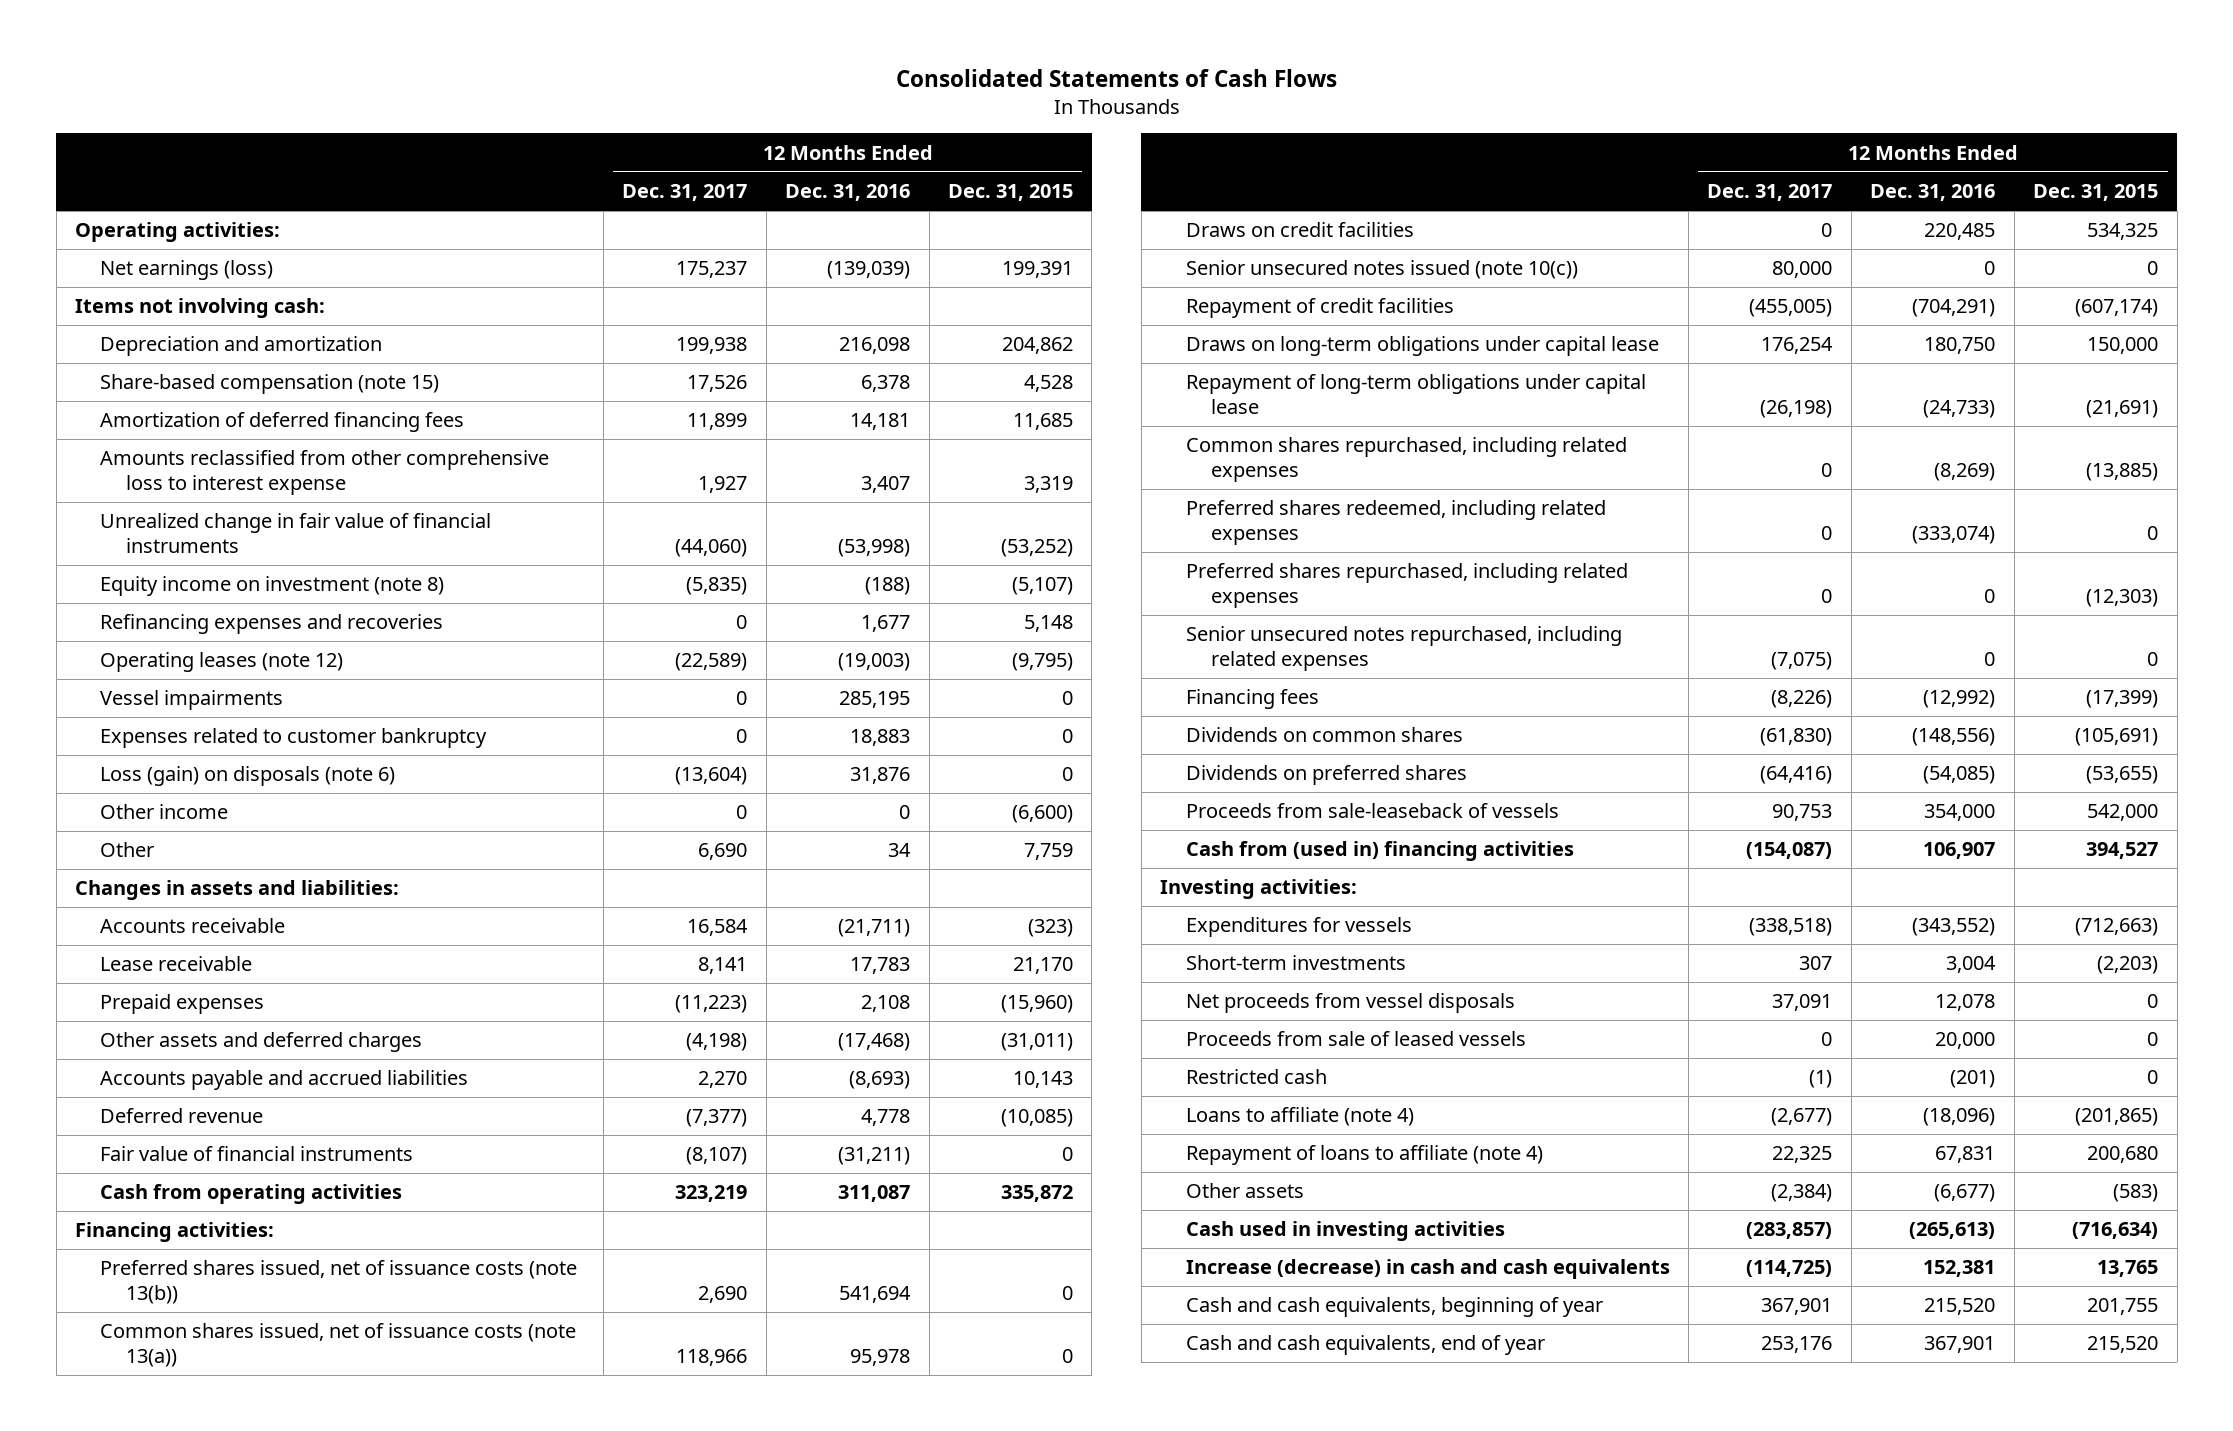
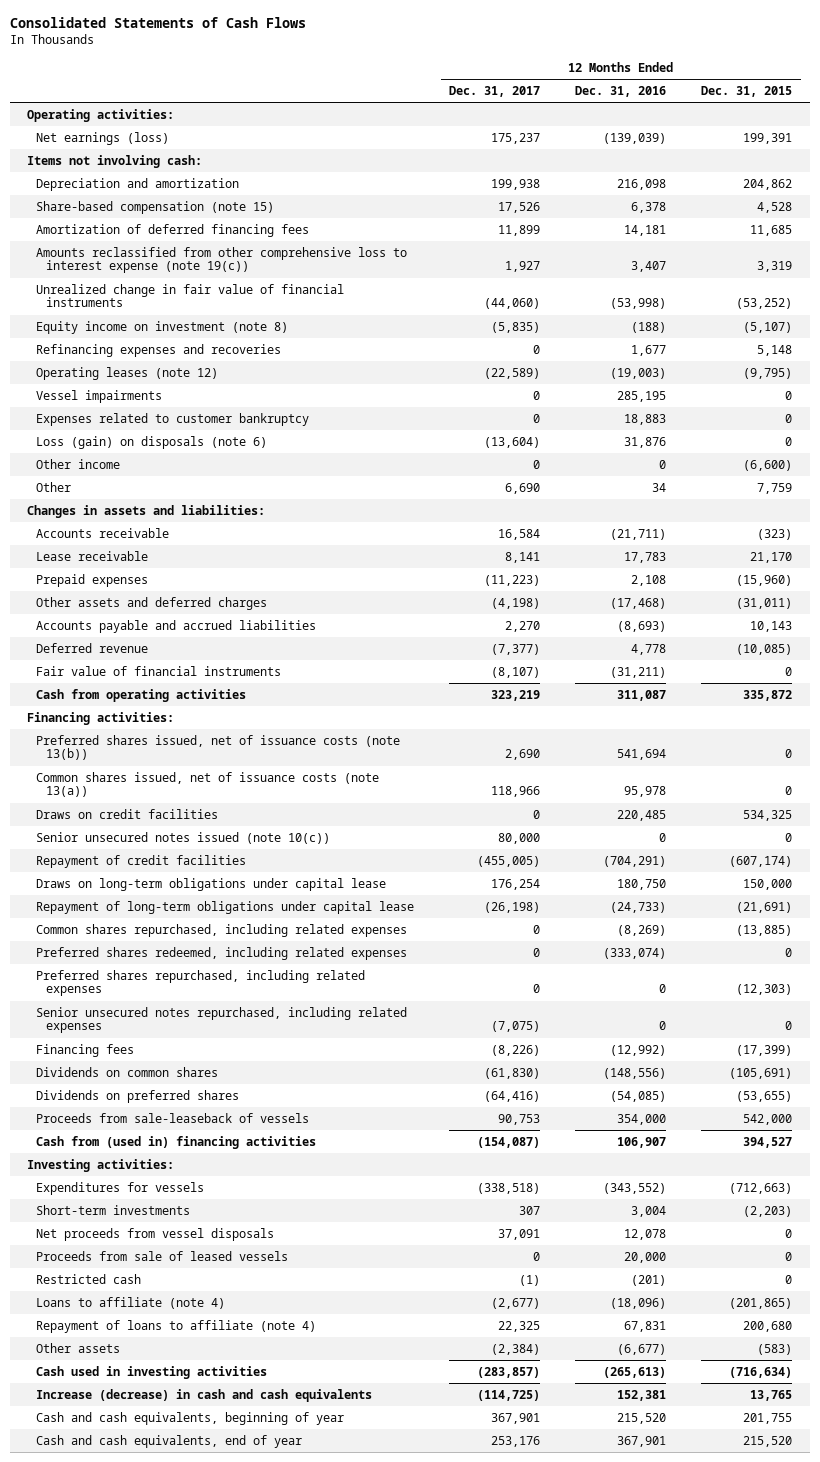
- Amounts reclassified from other comprehensive loss to interest expense | 1,927 | 3,407 | 3,319
+ Amounts reclassified from other comprehensive loss to interest expense (note 19(c)) | 1,927 | 3,407 | 3,319

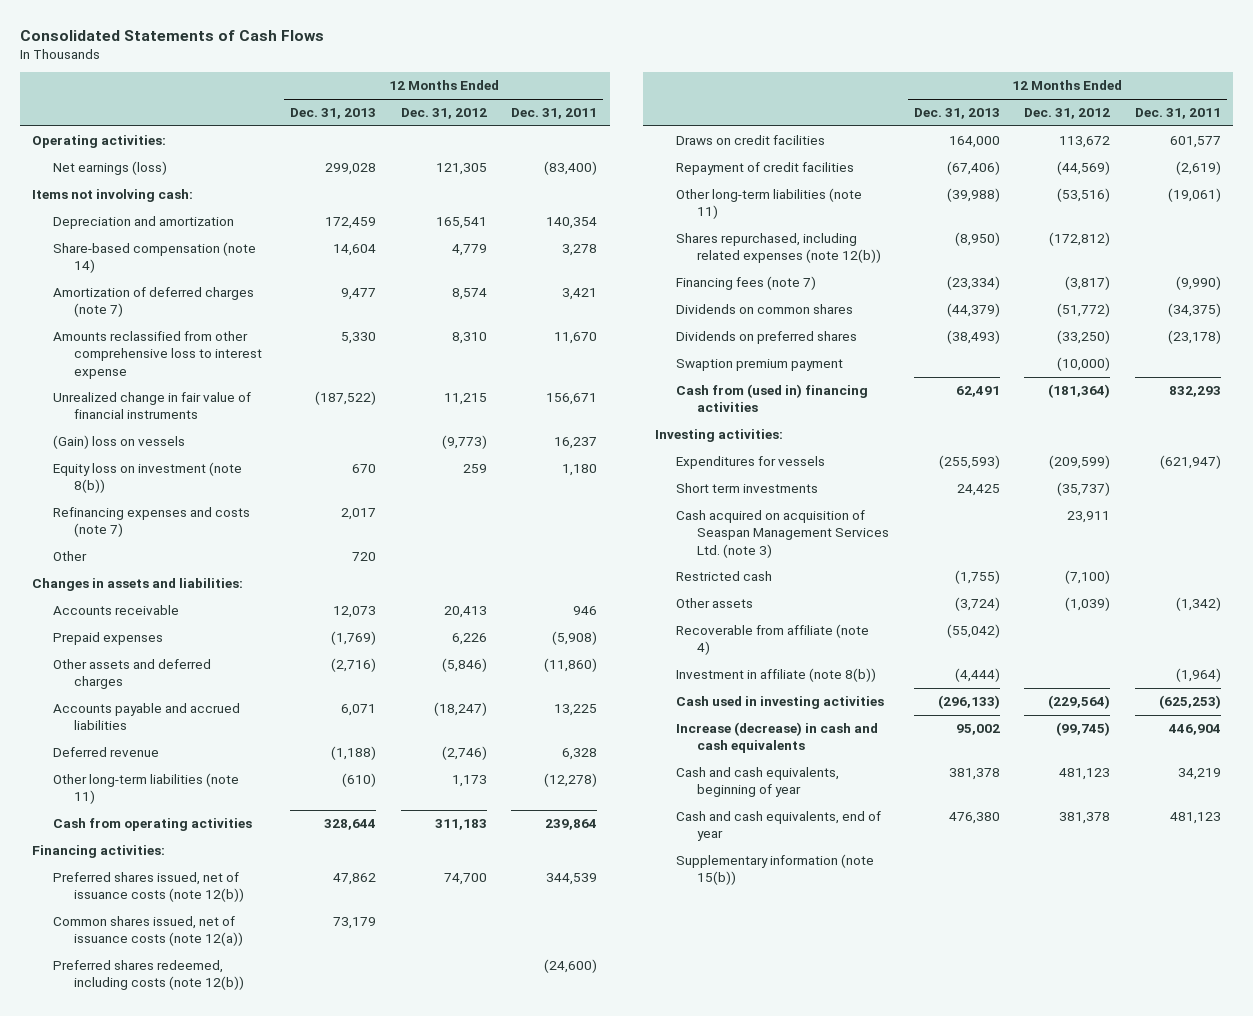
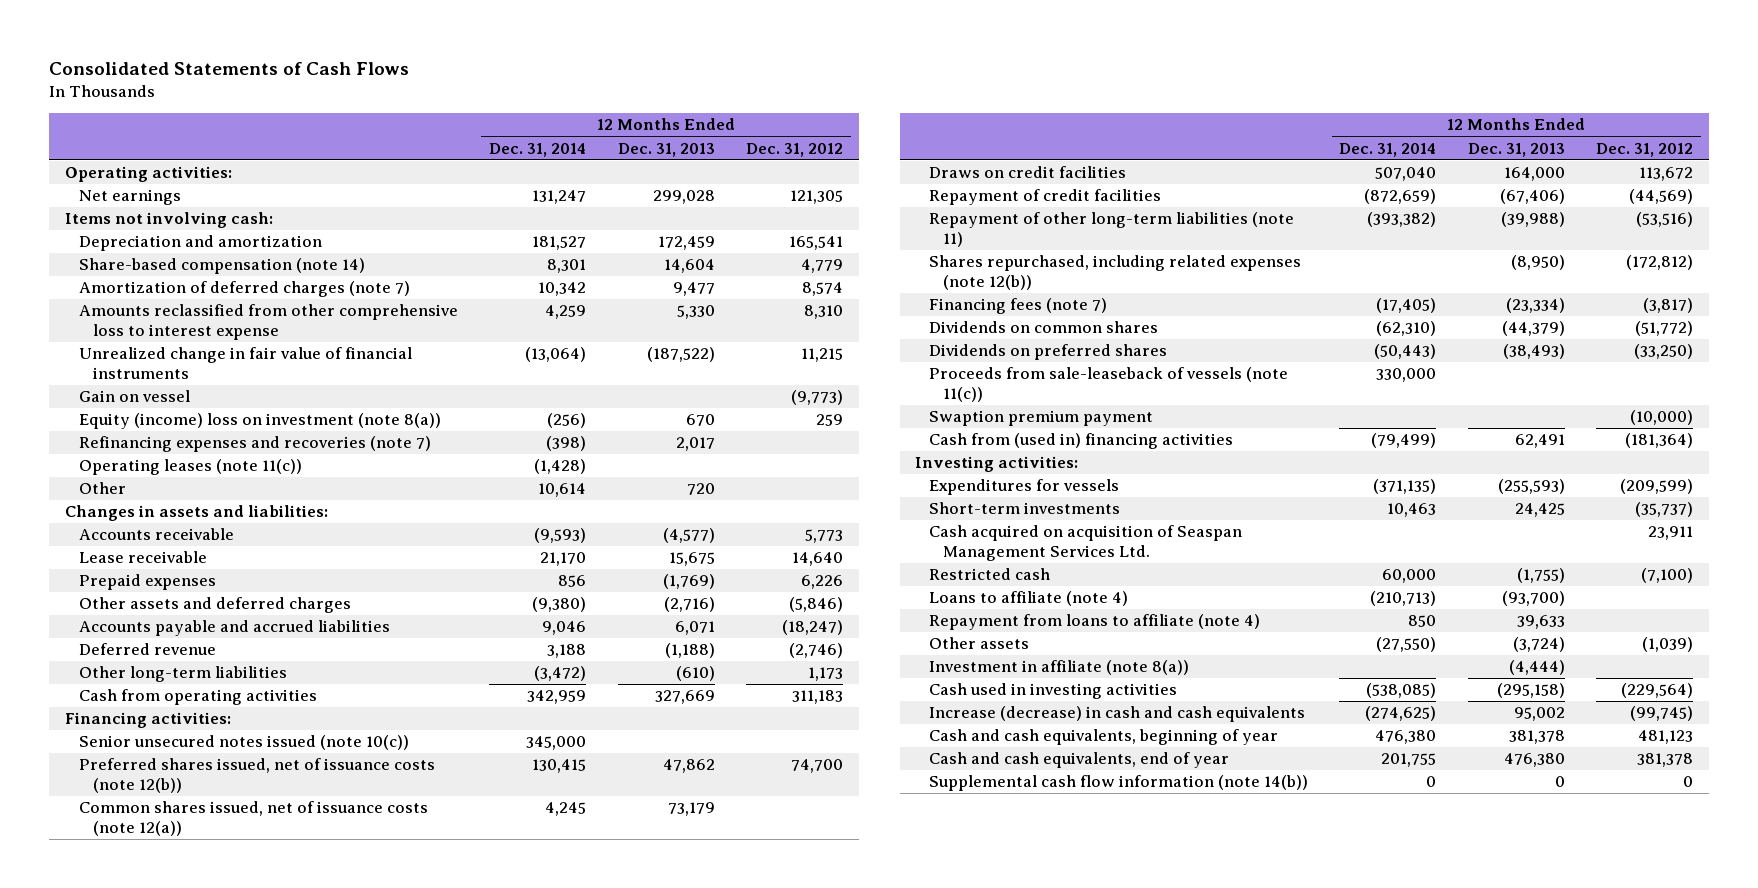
- | 12 Months Ended Dec. 31, 2013 | 12 Months Ended Dec. 31, 2012 | 12 Months Ended Dec. 31, 2011
+ | 12 Months Ended Dec. 31, 2014 | 12 Months Ended Dec. 31, 2013 | 12 Months Ended Dec. 31, 2012
- Net earnings (loss) | 299,028 | 121,305 | (83,400)
+ Net earnings | 131,247 | 299,028 | 121,305
- (Gain) loss on vessels | | (9,773) | 16,237
- Equity loss on investment (note 8(b)) | 670 | 259 | 1,180
- Refinancing expenses and costs (note 7) | 2,017 | |
+ Gain on vessel | | | (9,773)
+ Equity (income) loss on investment (note 8(a)) | (256) | 670 | 259
+ Refinancing expenses and recoveries (note 7) | (398) | 2,017 |
+ Operating leases (note 11(c)) | (1,428) | |
- Accounts receivable | 12,073 | 20,413 | 946
+ Accounts receivable | (9,593) | (4,577) | 5,773
+ Lease receivable | 21,170 | 15,675 | 14,640
- Other long-term liabilities (note 11) | (610) | 1,173 | (12,278)
- Cash from operating activities | 328,644 | 311,183 | 239,864
+ Other long-term liabilities | (3,472) | (610) | 1,173
+ Cash from operating activities | 342,959 | 327,669 | 311,183
+ Senior unsecured notes issued (note 10(c)) | 345,000 | |
- Preferred shares redeemed, including costs (note 12(b)) | | | (24,600)
- Other long-term liabilities (note 11) | (39,988) | (53,516) | (19,061)
+ Repayment of other long-term liabilities (note 11) | (393,382) | (39,988) | (53,516)
+ Proceeds from sale-leaseback of vessels (note 11(c)) | 330,000 | |
- Short term investments | 24,425 | (35,737) |
- Cash acquired on acquisition of Seaspan Management Services Ltd. (note 3) | | 23,911 |
+ Short-term investments | 10,463 | 24,425 | (35,737)
+ Cash acquired on acquisition of Seaspan Management Services Ltd. | | | 23,911
+ Loans to affiliate (note 4) | (210,713) | (93,700) |
+ Repayment from loans to affiliate (note 4) | 850 | 39,633 |
- Recoverable from affiliate (note 4) | (55,042) | |
- Investment in affiliate (note 8(b)) | (4,444) | | (1,964)
- Cash used in investing activities | (296,133) | (229,564) | (625,253)
+ Investment in affiliate (note 8(a)) | | (4,444) |
+ Cash used in investing activities | (538,085) | (295,158) | (229,564)
- Supplementary information (note 15(b))
+ Supplemental cash flow information (note 14(b)) | 0 | 0 | 0

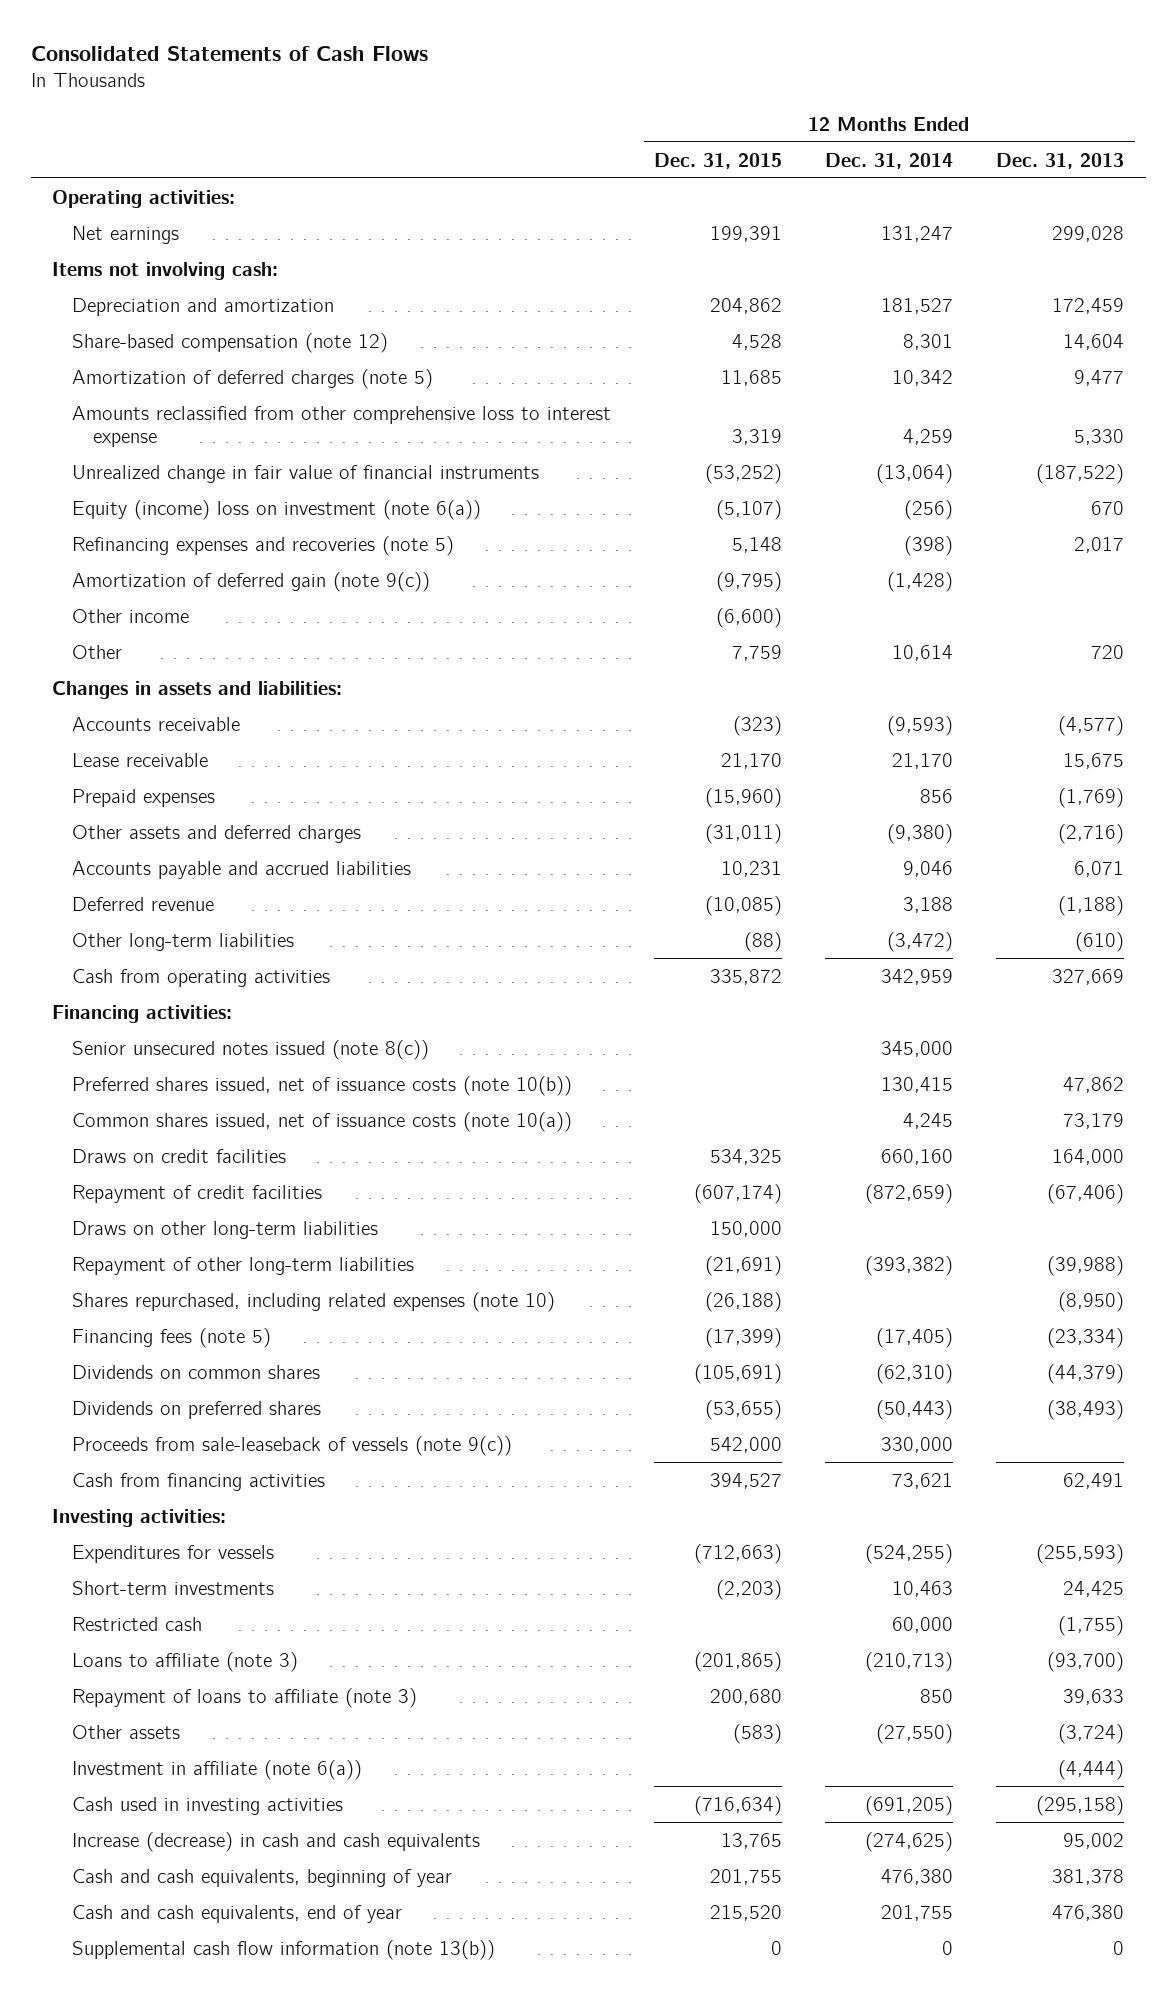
- | 12 Months Ended Dec. 31, 2014 | 12 Months Ended Dec. 31, 2013 | 12 Months Ended Dec. 31, 2012
+ | 12 Months Ended Dec. 31, 2015 | 12 Months Ended Dec. 31, 2014 | 12 Months Ended Dec. 31, 2013
- Share-based compensation (note 14) | 8,301 | 14,604 | 4,779
- Amortization of deferred charges (note 7) | 10,342 | 9,477 | 8,574
+ Share-based compensation (note 12) | 4,528 | 8,301 | 14,604
+ Amortization of deferred charges (note 5) | 11,685 | 10,342 | 9,477
- Gain on vessel | | | (9,773)
- Equity (income) loss on investment (note 8(a)) | (256) | 670 | 259
- Refinancing expenses and recoveries (note 7) | (398) | 2,017 |
- Operating leases (note 11(c)) | (1,428) | |
+ Equity (income) loss on investment (note 6(a)) | (5,107) | (256) | 670
+ Refinancing expenses and recoveries (note 5) | 5,148 | (398) | 2,017
+ Amortization of deferred gain (note 9(c)) | (9,795) | (1,428) |
+ Other income | (6,600) | |
- Senior unsecured notes issued (note 10(c)) | 345,000 | |
- Preferred shares issued, net of issuance costs (note 12(b)) | 130,415 | 47,862 | 74,700
- Common shares issued, net of issuance costs (note 12(a)) | 4,245 | 73,179 |
- Draws on credit facilities | 507,040 | 164,000 | 113,672
+ Senior unsecured notes issued (note 8(c)) | | 345,000 |
+ Preferred shares issued, net of issuance costs (note 10(b)) | | 130,415 | 47,862
+ Common shares issued, net of issuance costs (note 10(a)) | | 4,245 | 73,179
+ Draws on credit facilities | 534,325 | 660,160 | 164,000
- Repayment of other long-term liabilities (note 11) | (393,382) | (39,988) | (53,516)
- Shares repurchased, including related expenses (note 12(b)) | | (8,950) | (172,812)
- Financing fees (note 7) | (17,405) | (23,334) | (3,817)
+ Draws on other long-term liabilities | 150,000 | |
+ Repayment of other long-term liabilities | (21,691) | (393,382) | (39,988)
+ Shares repurchased, including related expenses (note 10) | (26,188) | | (8,950)
+ Financing fees (note 5) | (17,399) | (17,405) | (23,334)
- Proceeds from sale-leaseback of vessels (note 11(c)) | 330,000 | |
- Swaption premium payment | | | (10,000)
- Cash from (used in) financing activities | (79,499) | 62,491 | (181,364)
+ Proceeds from sale-leaseback of vessels (note 9(c)) | 542,000 | 330,000 |
+ Cash from financing activities | 394,527 | 73,621 | 62,491
- Expenditures for vessels | (371,135) | (255,593) | (209,599)
+ Expenditures for vessels | (712,663) | (524,255) | (255,593)
- Cash acquired on acquisition of Seaspan Management Services Ltd. | | | 23,911
- Loans to affiliate (note 4) | (210,713) | (93,700) |
- Repayment from loans to affiliate (note 4) | 850 | 39,633 |
+ Loans to affiliate (note 3) | (201,865) | (210,713) | (93,700)
+ Repayment of loans to affiliate (note 3) | 200,680 | 850 | 39,633
- Investment in affiliate (note 8(a)) | | (4,444) |
- Cash used in investing activities | (538,085) | (295,158) | (229,564)
+ Investment in affiliate (note 6(a)) | | | (4,444)
+ Cash used in investing activities | (716,634) | (691,205) | (295,158)
- Supplemental cash flow information (note 14(b)) | 0 | 0 | 0
+ Supplemental cash flow information (note 13(b)) | 0 | 0 | 0

